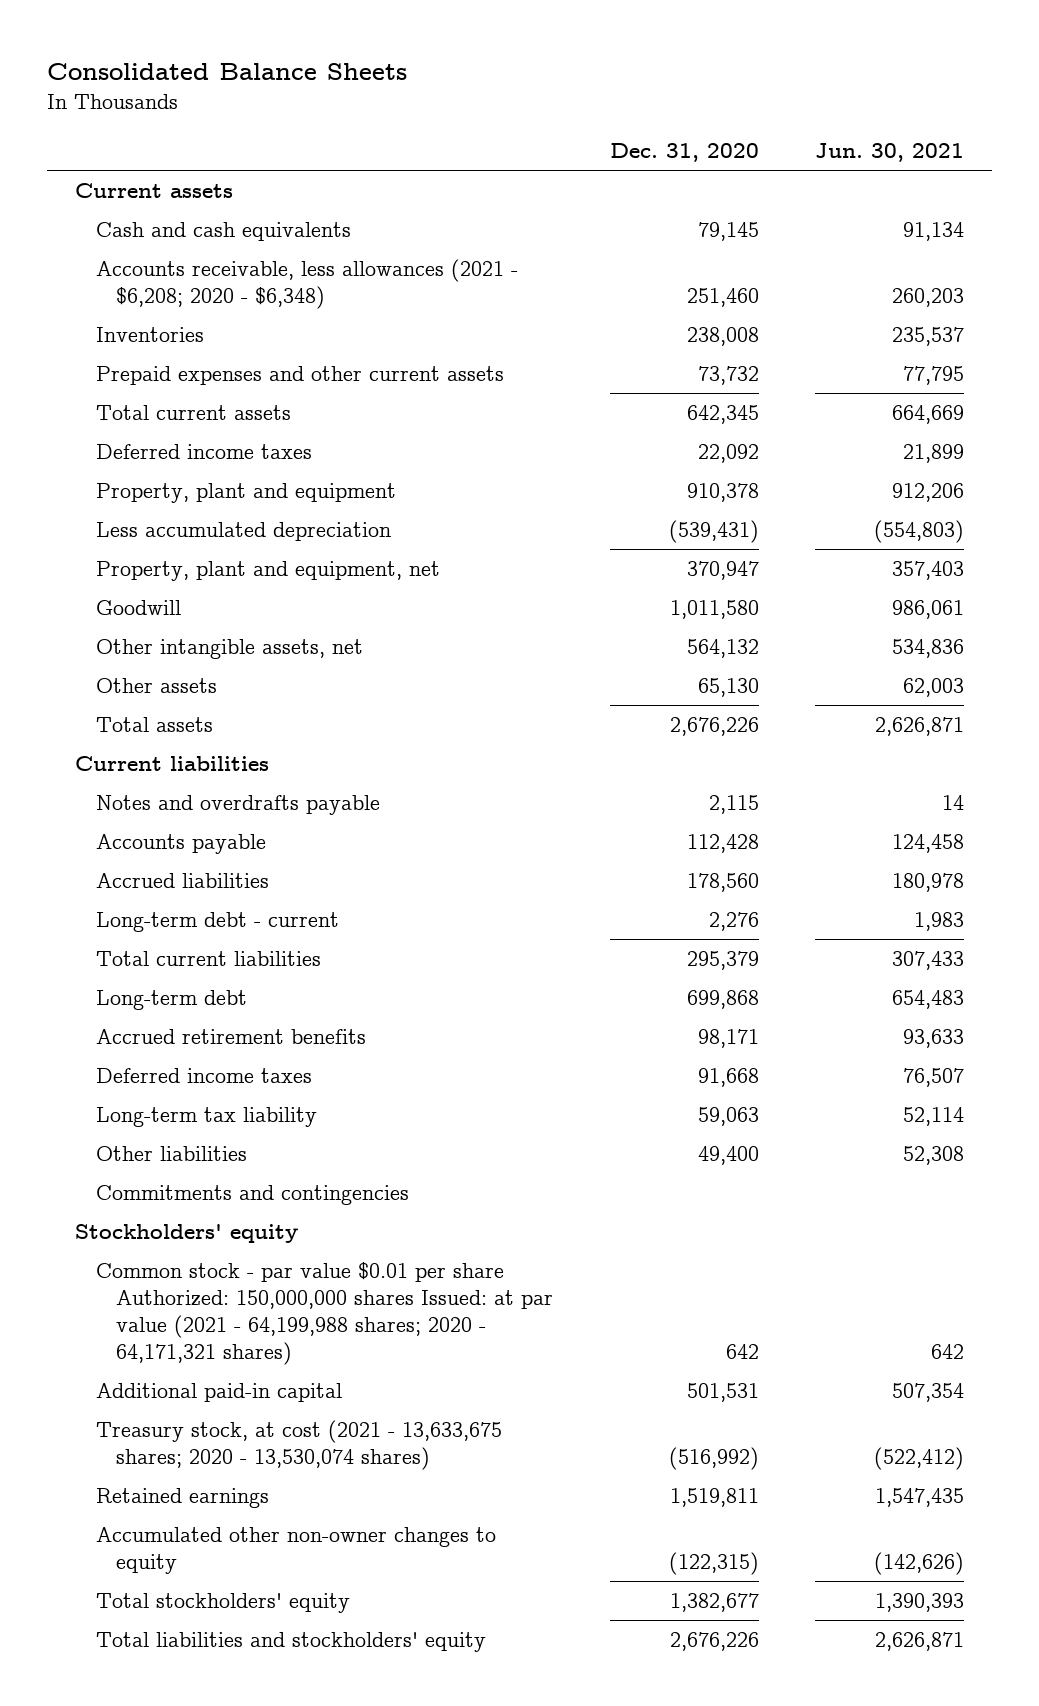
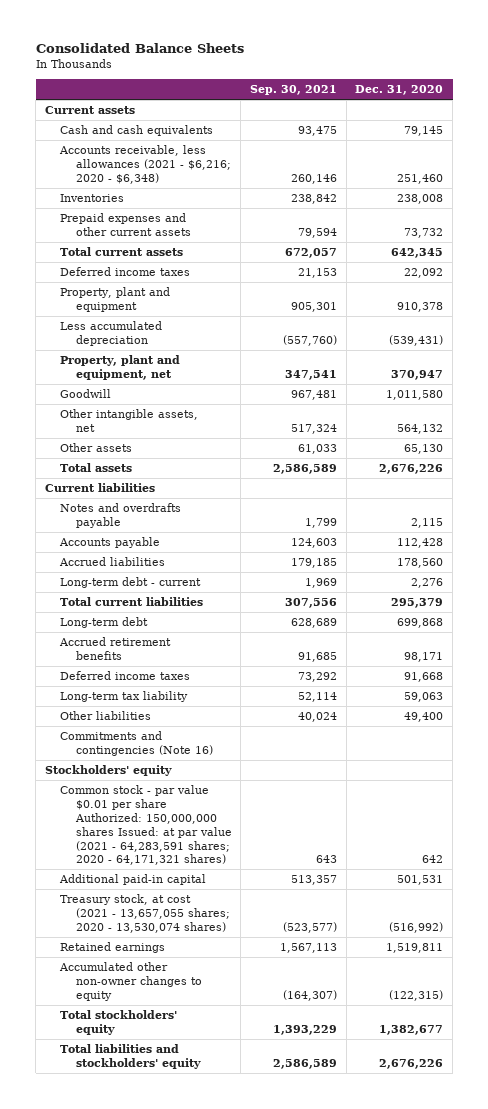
- | Dec. 31, 2020 | Jun. 30, 2021
+ | Sep. 30, 2021 | Dec. 31, 2020
- Accounts receivable, less allowances (2021 - $6,208; 2020 - $6,348) | 251,460 | 260,203
+ Accounts receivable, less allowances (2021 - $6,216; 2020 - $6,348) | 260,146 | 251,460
- Commitments and contingencies
+ Commitments and contingencies (Note 16)
- Common stock - par value $0.01 per share Authorized: 150,000,000 shares Issued: at par value (2021 - 64,199,988 shares; 2020 - 64,171,321 shares) | 642 | 642
+ Common stock - par value $0.01 per share Authorized: 150,000,000 shares Issued: at par value (2021 - 64,283,591 shares; 2020 - 64,171,321 shares) | 643 | 642
- Treasury stock, at cost (2021 - 13,633,675 shares; 2020 - 13,530,074 shares) | (516,992) | (522,412)
+ Treasury stock, at cost (2021 - 13,657,055 shares; 2020 - 13,530,074 shares) | (523,577) | (516,992)

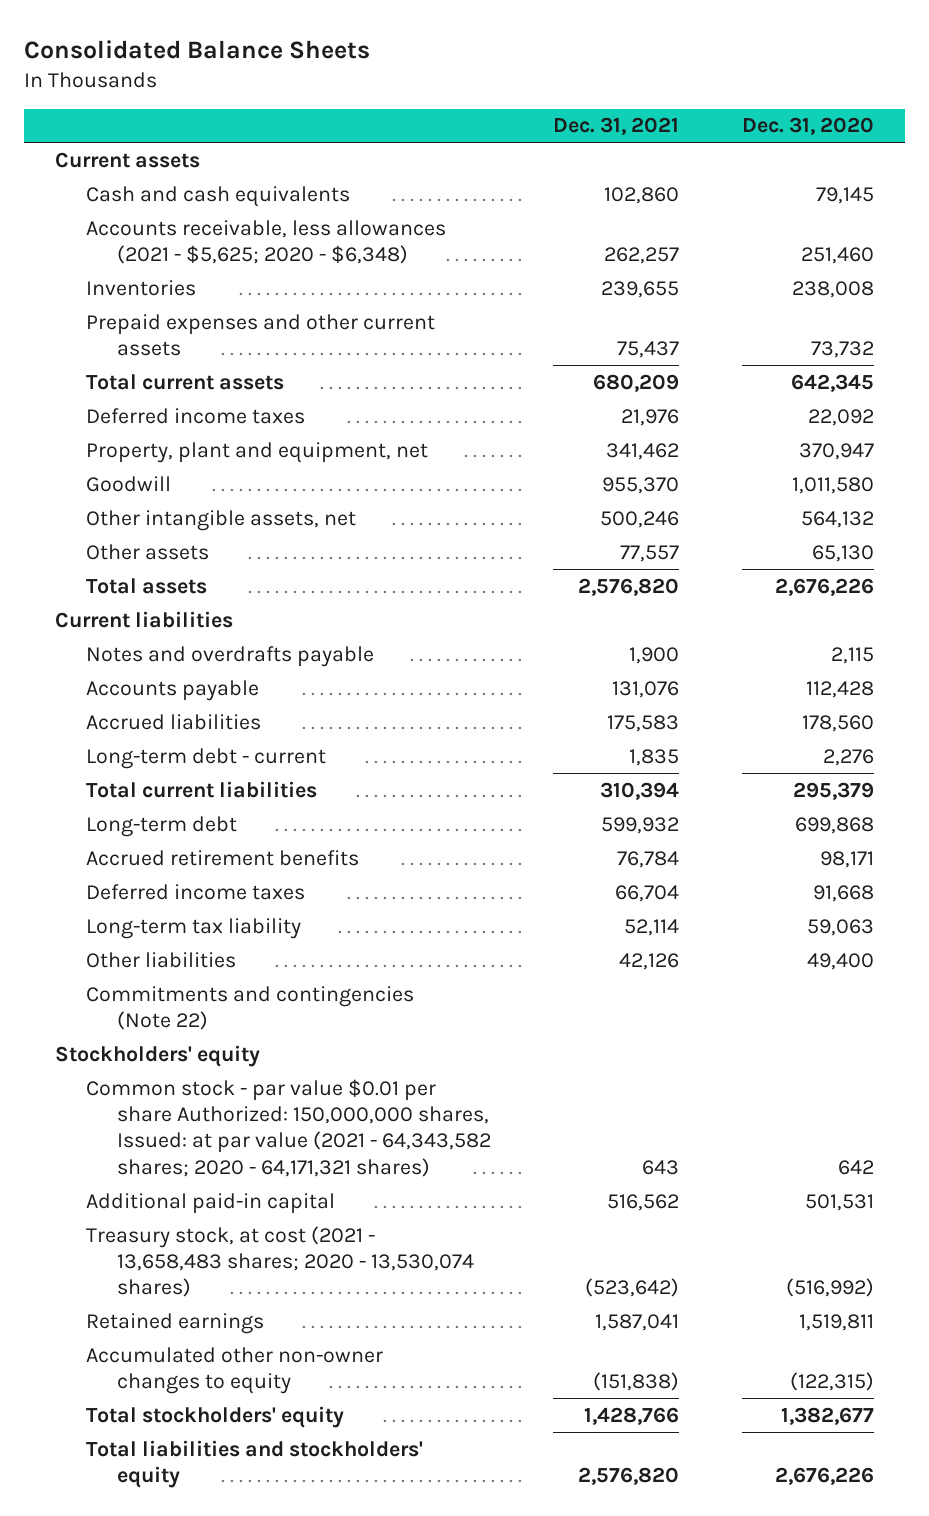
- | Sep. 30, 2021 | Dec. 31, 2020
+ | Dec. 31, 2021 | Dec. 31, 2020
- Accounts receivable, less allowances (2021 - $6,216; 2020 - $6,348) | 260,146 | 251,460
+ Accounts receivable, less allowances (2021 - $5,625; 2020 - $6,348) | 262,257 | 251,460
- Property, plant and equipment | 905,301 | 910,378
- Less accumulated depreciation | (557,760) | (539,431)
- Commitments and contingencies (Note 16)
+ Commitments and contingencies (Note 22)
- Common stock - par value $0.01 per share Authorized: 150,000,000 shares Issued: at par value (2021 - 64,283,591 shares; 2020 - 64,171,321 shares) | 643 | 642
+ Common stock - par value $0.01 per share Authorized: 150,000,000 shares, Issued: at par value (2021 - 64,343,582 shares; 2020 - 64,171,321 shares) | 643 | 642
- Treasury stock, at cost (2021 - 13,657,055 shares; 2020 - 13,530,074 shares) | (523,577) | (516,992)
+ Treasury stock, at cost (2021 - 13,658,483 shares; 2020 - 13,530,074 shares) | (523,642) | (516,992)

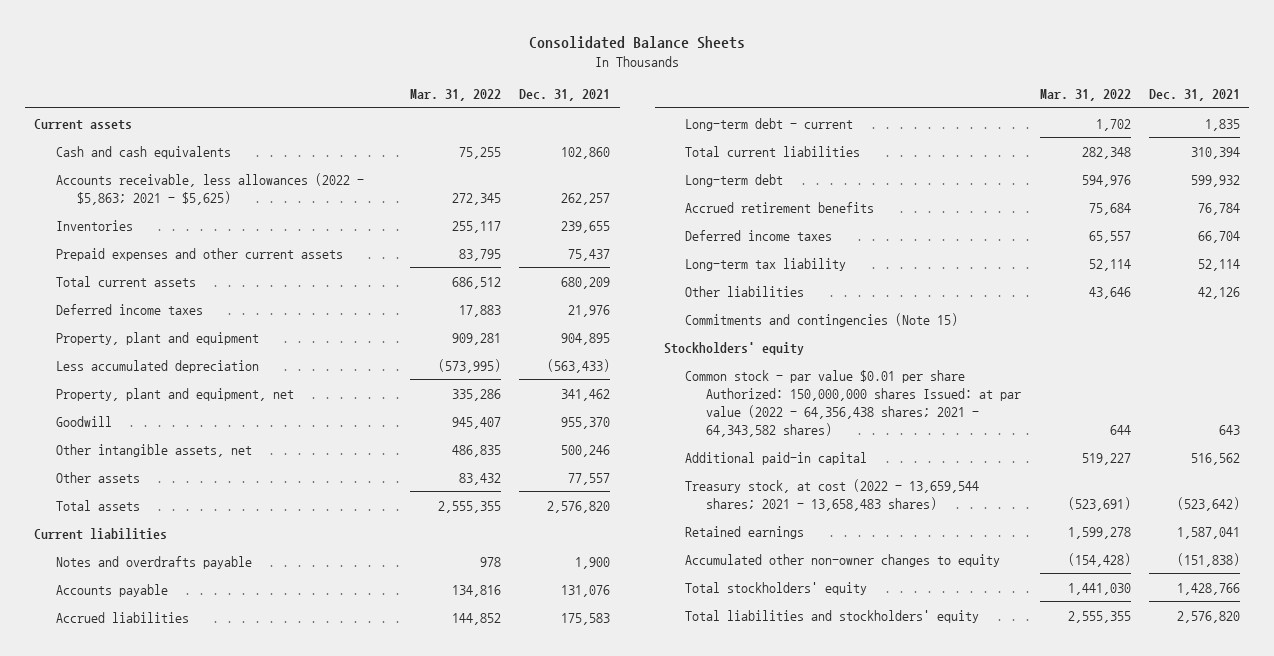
- | Dec. 31, 2021 | Dec. 31, 2020
+ | Mar. 31, 2022 | Dec. 31, 2021
- Accounts receivable, less allowances (2021 - $5,625; 2020 - $6,348) | 262,257 | 251,460
+ Accounts receivable, less allowances (2022 - $5,863; 2021 - $5,625) | 272,345 | 262,257
+ Property, plant and equipment | 909,281 | 904,895
+ Less accumulated depreciation | (573,995) | (563,433)
- Commitments and contingencies (Note 22)
+ Commitments and contingencies (Note 15)
- Common stock - par value $0.01 per share Authorized: 150,000,000 shares, Issued: at par value (2021 - 64,343,582 shares; 2020 - 64,171,321 shares) | 643 | 642
+ Common stock - par value $0.01 per share Authorized: 150,000,000 shares Issued: at par value (2022 - 64,356,438 shares; 2021 - 64,343,582 shares) | 644 | 643
- Treasury stock, at cost (2021 - 13,658,483 shares; 2020 - 13,530,074 shares) | (523,642) | (516,992)
+ Treasury stock, at cost (2022 - 13,659,544 shares; 2021 - 13,658,483 shares) | (523,691) | (523,642)

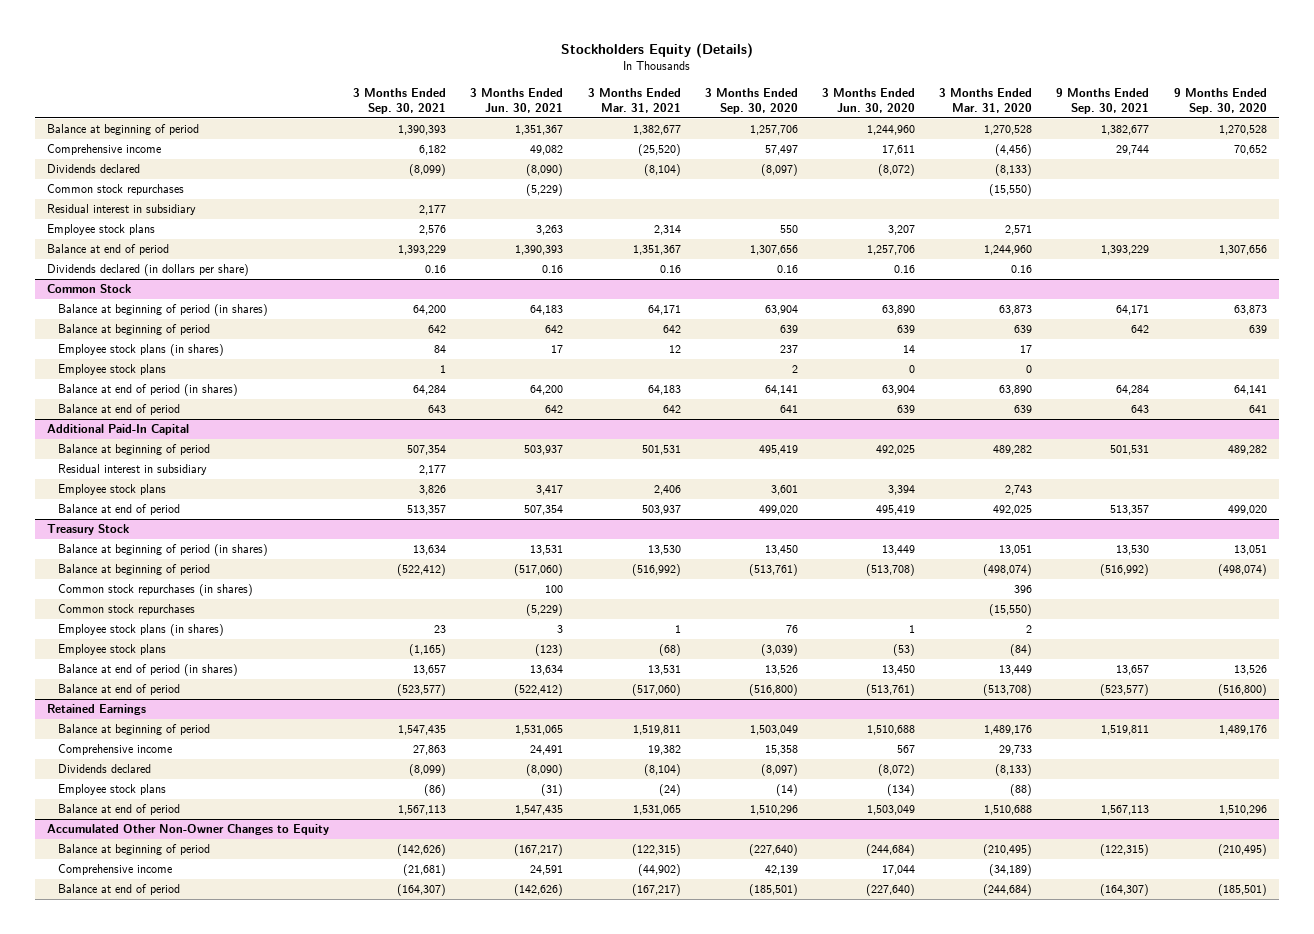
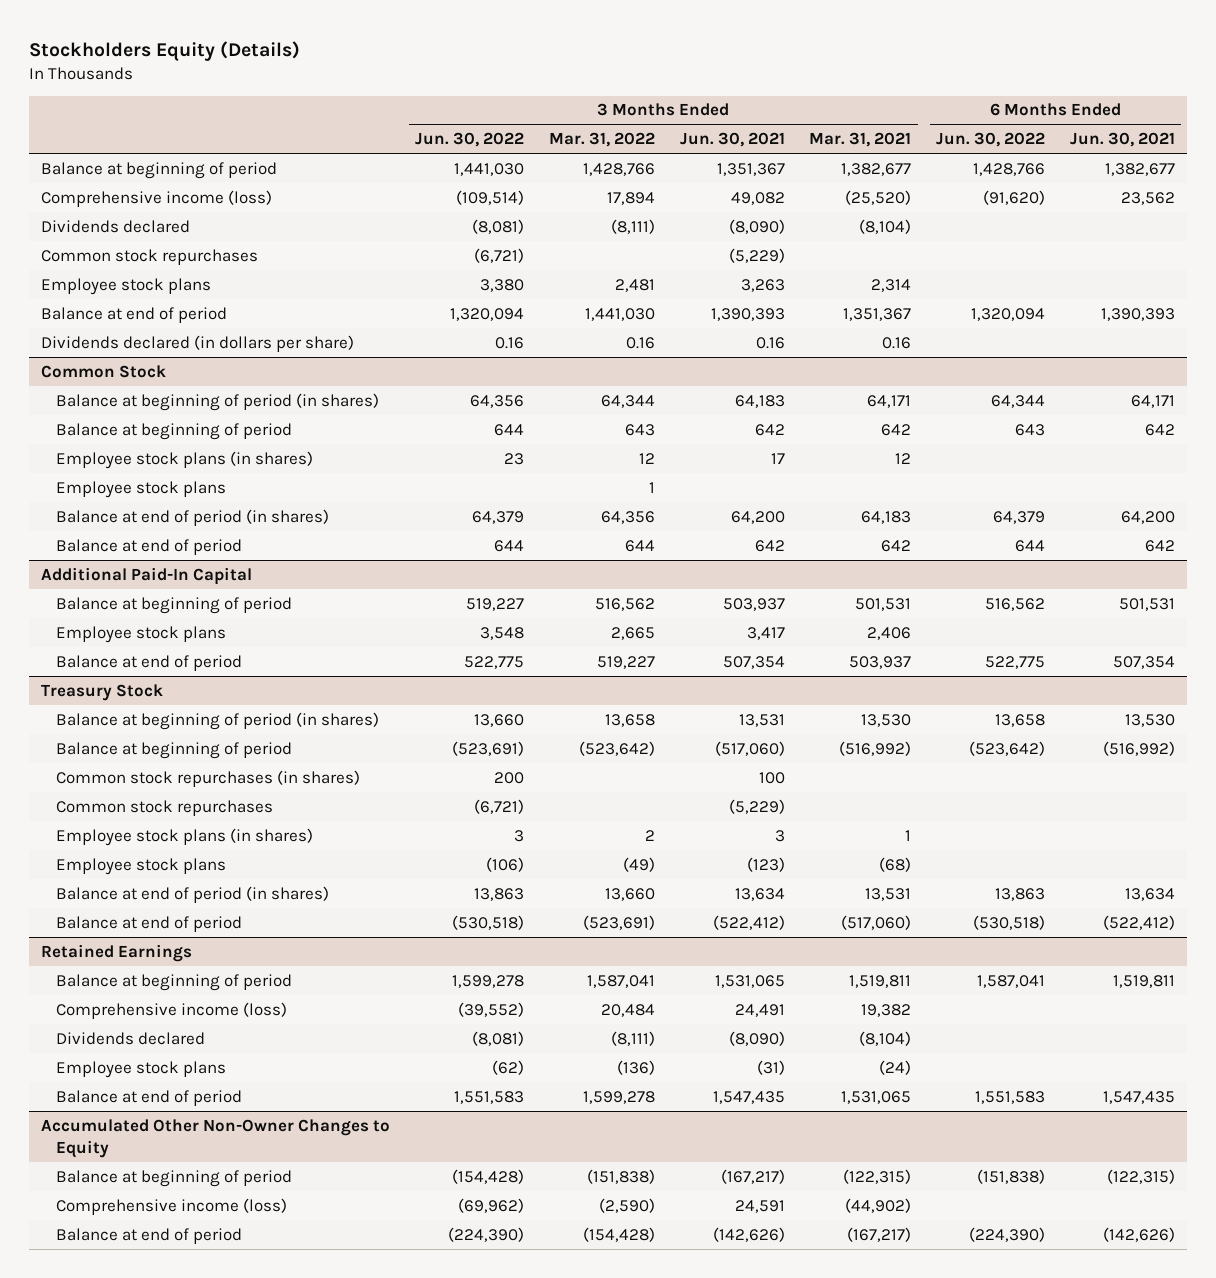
- | 3 Months Ended Sep. 30, 2021 | 3 Months Ended Jun. 30, 2021 | 3 Months Ended Mar. 31, 2021 | 3 Months Ended Sep. 30, 2020 | 3 Months Ended Jun. 30, 2020 | 3 Months Ended Mar. 31, 2020 | 9 Months Ended Sep. 30, 2021 | 9 Months Ended Sep. 30, 2020
+ | 3 Months Ended Jun. 30, 2022 | 3 Months Ended Mar. 31, 2022 | 3 Months Ended Jun. 30, 2021 | 3 Months Ended Mar. 31, 2021 | 6 Months Ended Jun. 30, 2022 | 6 Months Ended Jun. 30, 2021
- Comprehensive income | 6,182 | 49,082 | (25,520) | 57,497 | 17,611 | (4,456) | 29,744 | 70,652
+ Comprehensive income (loss) | (109,514) | 17,894 | 49,082 | (25,520) | (91,620) | 23,562
- Residual interest in subsidiary | 2,177 | | | | | | |
@ Additional Paid-In Capital
- Residual interest in subsidiary | 2,177 | | | | | | |
@ Retained Earnings
- Comprehensive income | 27,863 | 24,491 | 19,382 | 15,358 | 567 | 29,733 | |
+ Comprehensive income (loss) | (39,552) | 20,484 | 24,491 | 19,382 | |
@ Accumulated Other Non-Owner Changes to Equity
- Comprehensive income | (21,681) | 24,591 | (44,902) | 42,139 | 17,044 | (34,189) | |
+ Comprehensive income (loss) | (69,962) | (2,590) | 24,591 | (44,902) | |

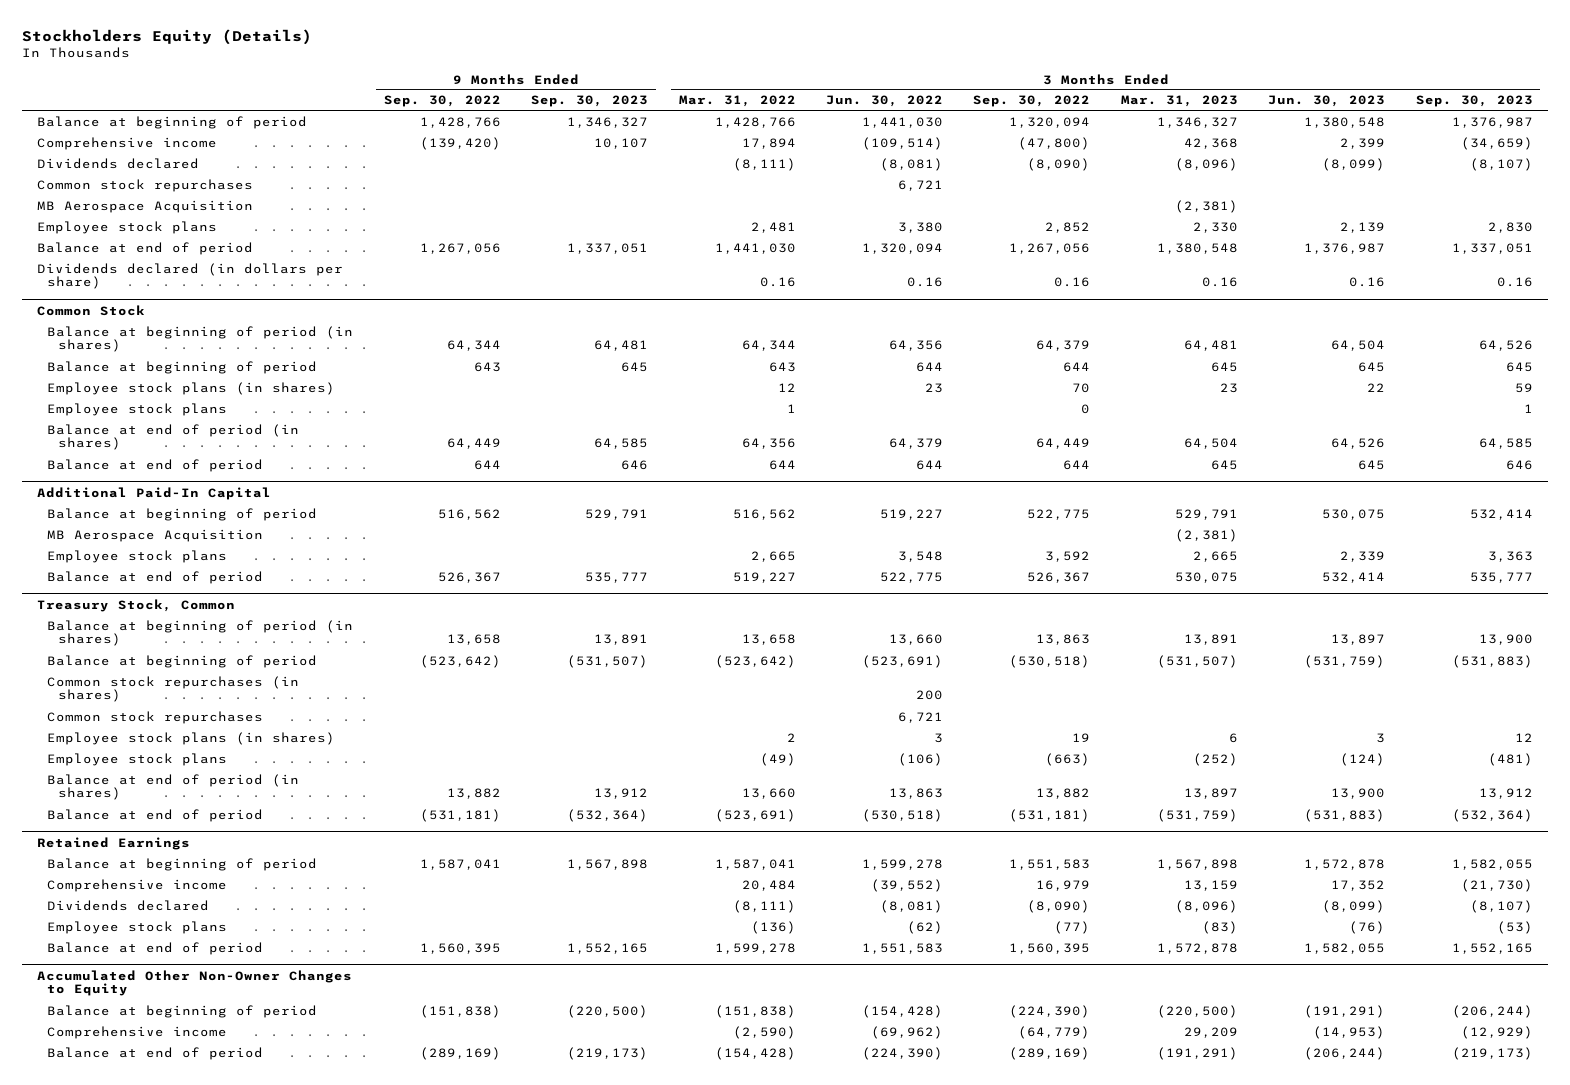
- | 3 Months Ended Jun. 30, 2022 | 3 Months Ended Mar. 31, 2022 | 3 Months Ended Jun. 30, 2021 | 3 Months Ended Mar. 31, 2021 | 6 Months Ended Jun. 30, 2022 | 6 Months Ended Jun. 30, 2021
+ | 9 Months Ended Sep. 30, 2022 | 9 Months Ended Sep. 30, 2023 | 3 Months Ended Mar. 31, 2022 | 3 Months Ended Jun. 30, 2022 | 3 Months Ended Sep. 30, 2022 | 3 Months Ended Mar. 31, 2023 | 3 Months Ended Jun. 30, 2023 | 3 Months Ended Sep. 30, 2023
- Comprehensive income (loss) | (109,514) | 17,894 | 49,082 | (25,520) | (91,620) | 23,562
+ Comprehensive income | (139,420) | 10,107 | 17,894 | (109,514) | (47,800) | 42,368 | 2,399 | (34,659)
- Common stock repurchases | (6,721) | | (5,229) | | |
+ Common stock repurchases | | | | 6,721 | | | |
+ MB Aerospace Acquisition | | | | | | (2,381) | |
@ Additional Paid-In Capital
+ MB Aerospace Acquisition | | | | | | (2,381) | |
- Treasury Stock
+ Treasury Stock, Common
- Common stock repurchases | (6,721) | | (5,229) | | |
+ Common stock repurchases | | | | 6,721 | | | |
@ Retained Earnings
- Comprehensive income (loss) | (39,552) | 20,484 | 24,491 | 19,382 | |
+ Comprehensive income | | | 20,484 | (39,552) | 16,979 | 13,159 | 17,352 | (21,730)
@ Accumulated Other Non-Owner Changes to Equity
- Comprehensive income (loss) | (69,962) | (2,590) | 24,591 | (44,902) | |
+ Comprehensive income | | | (2,590) | (69,962) | (64,779) | 29,209 | (14,953) | (12,929)

